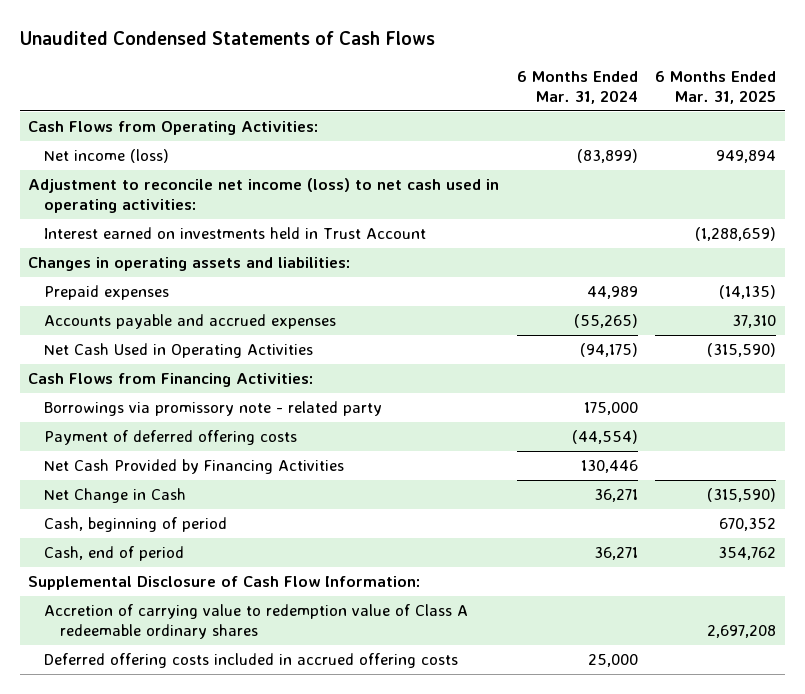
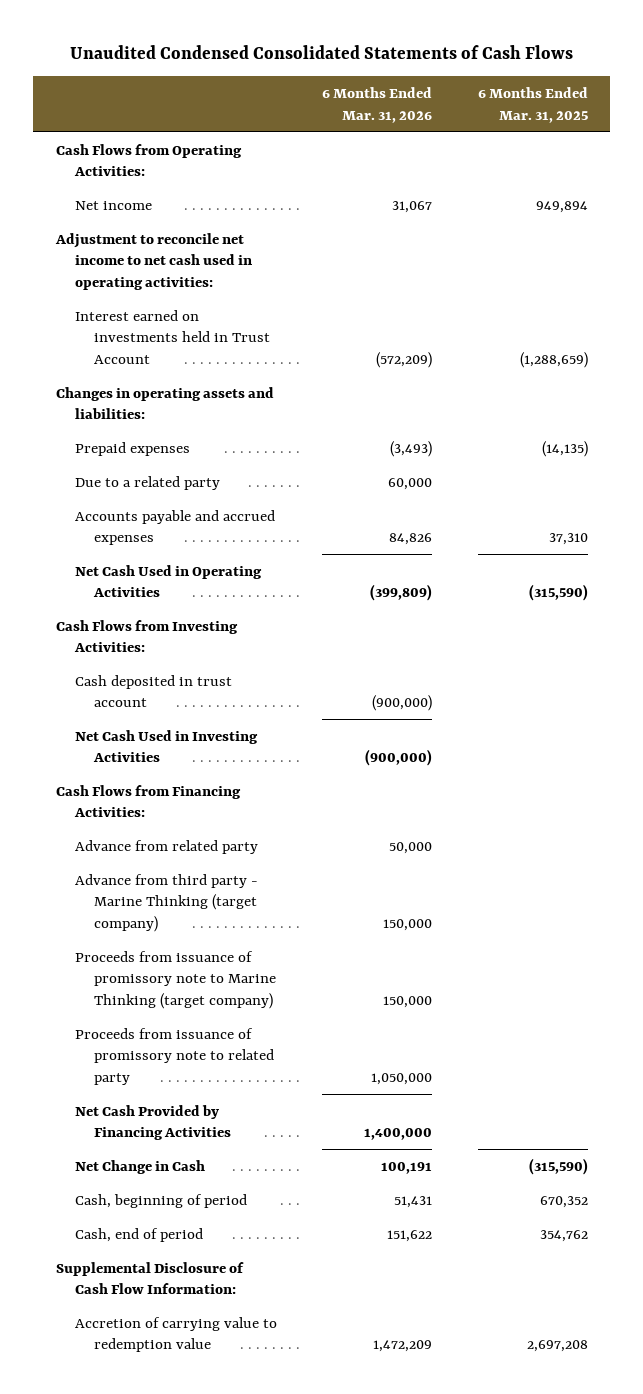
- Unaudited Condensed Statements of Cash Flows
+ Unaudited Condensed Consolidated Statements of Cash Flows
- | 6 Months Ended Mar. 31, 2024 | 6 Months Ended Mar. 31, 2025
+ | 6 Months Ended Mar. 31, 2026 | 6 Months Ended Mar. 31, 2025
- Net income (loss) | (83,899) | 949,894
- Adjustment to reconcile net income (loss) to net cash used in operating activities:
+ Net income | 31,067 | 949,894
+ Adjustment to reconcile net income to net cash used in operating activities:
+ Due to a related party | 60,000 |
+ Cash Flows from Investing Activities:
+ Cash deposited in trust account | (900,000) |
+ Net Cash Used in Investing Activities | (900,000) |
- Borrowings via promissory note - related party | 175,000 |
- Payment of deferred offering costs | (44,554) |
+ Advance from related party | 50,000 |
+ Advance from third party - Marine Thinking (target company) | 150,000 |
+ Proceeds from issuance of promissory note to Marine Thinking (target company) | 150,000 |
+ Proceeds from issuance of promissory note to related party | 1,050,000 |
- Accretion of carrying value to redemption value of Class A redeemable ordinary shares | | 2,697,208
- Deferred offering costs included in accrued offering costs | 25,000 |
+ Accretion of carrying value to redemption value | 1,472,209 | 2,697,208

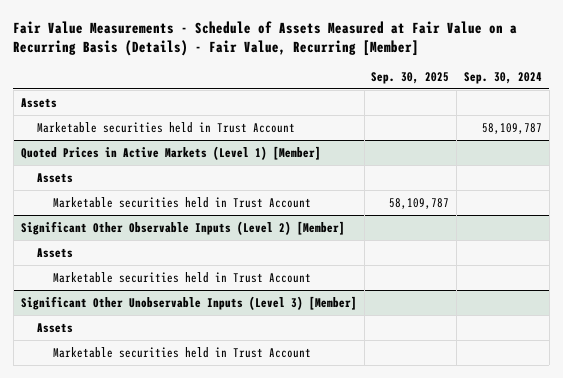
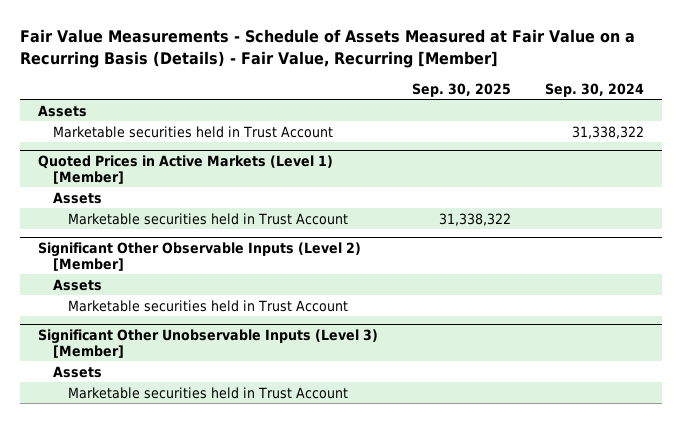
- Marketable securities held in Trust Account | | 58,109,787
+ Marketable securities held in Trust Account | | 31,338,322
@ Quoted Prices in Active Markets (Level 1) [Member]
- Marketable securities held in Trust Account | 58,109,787 |
+ Marketable securities held in Trust Account | 31,338,322 |

